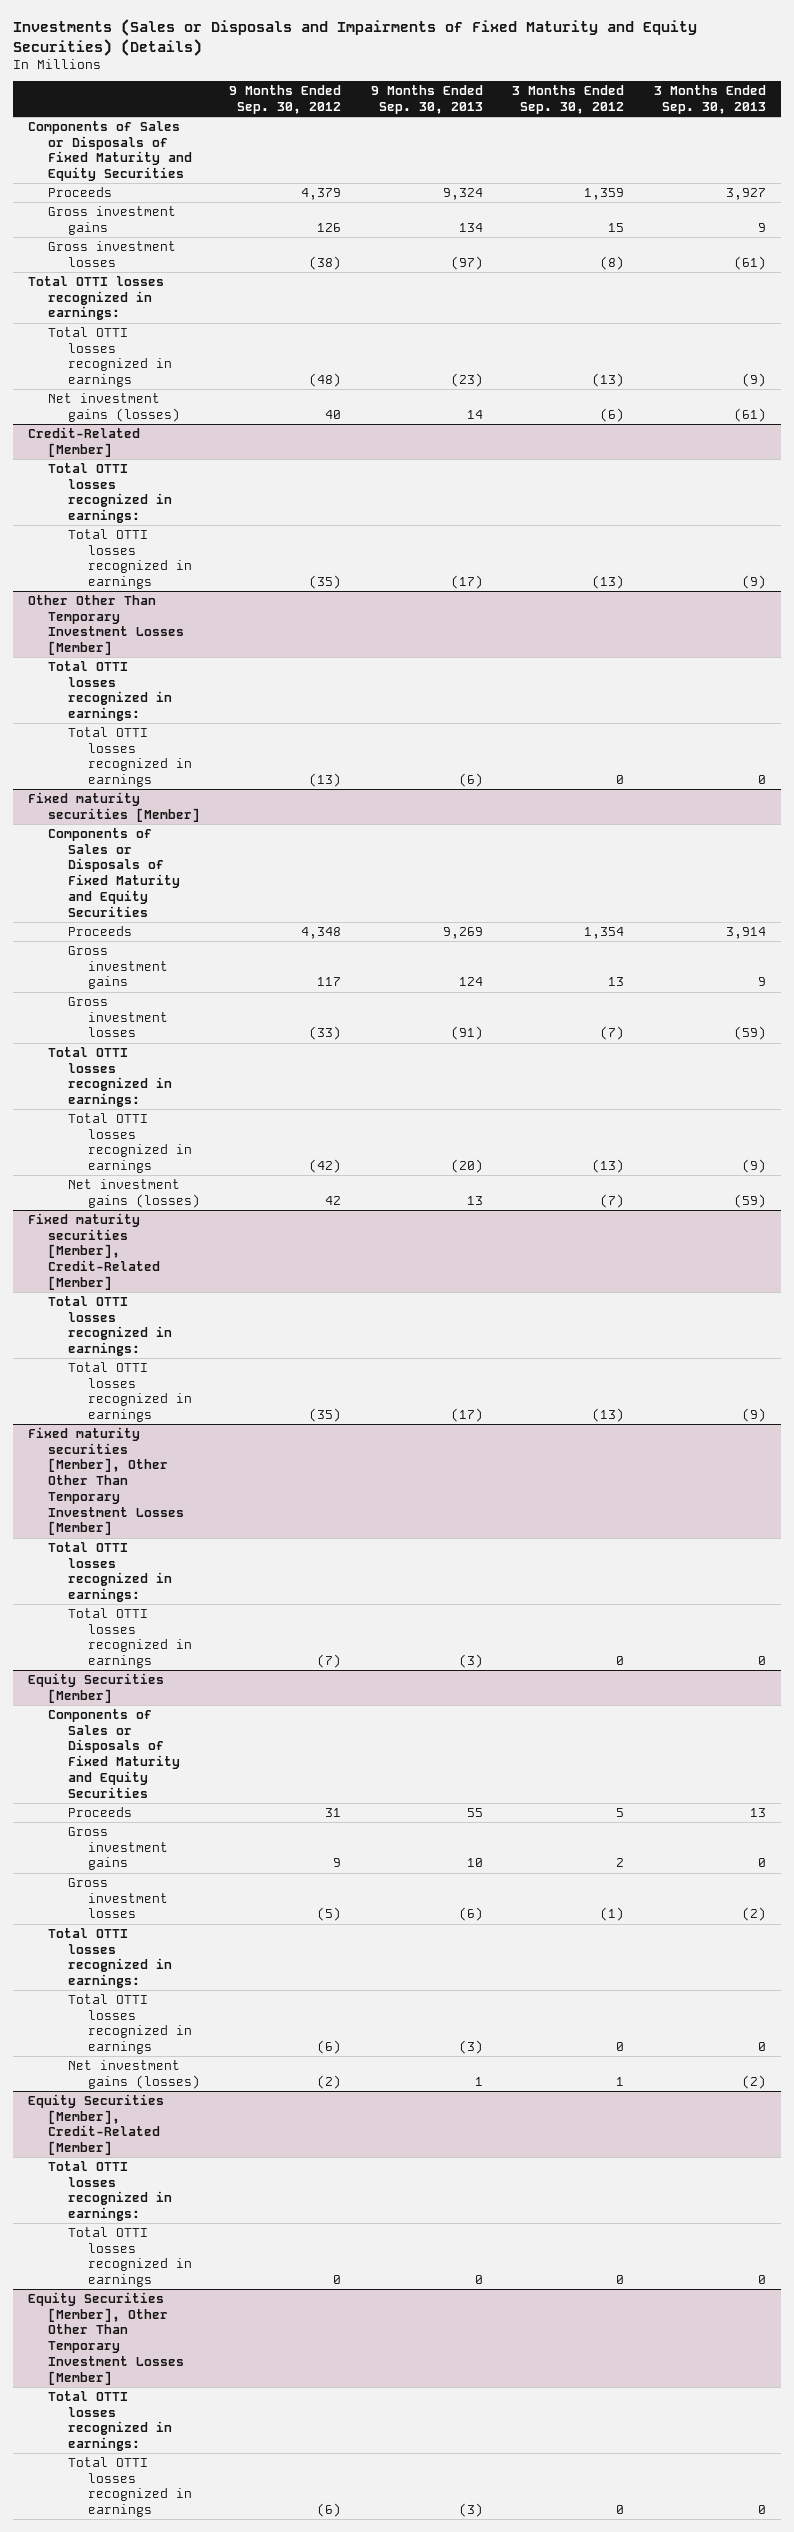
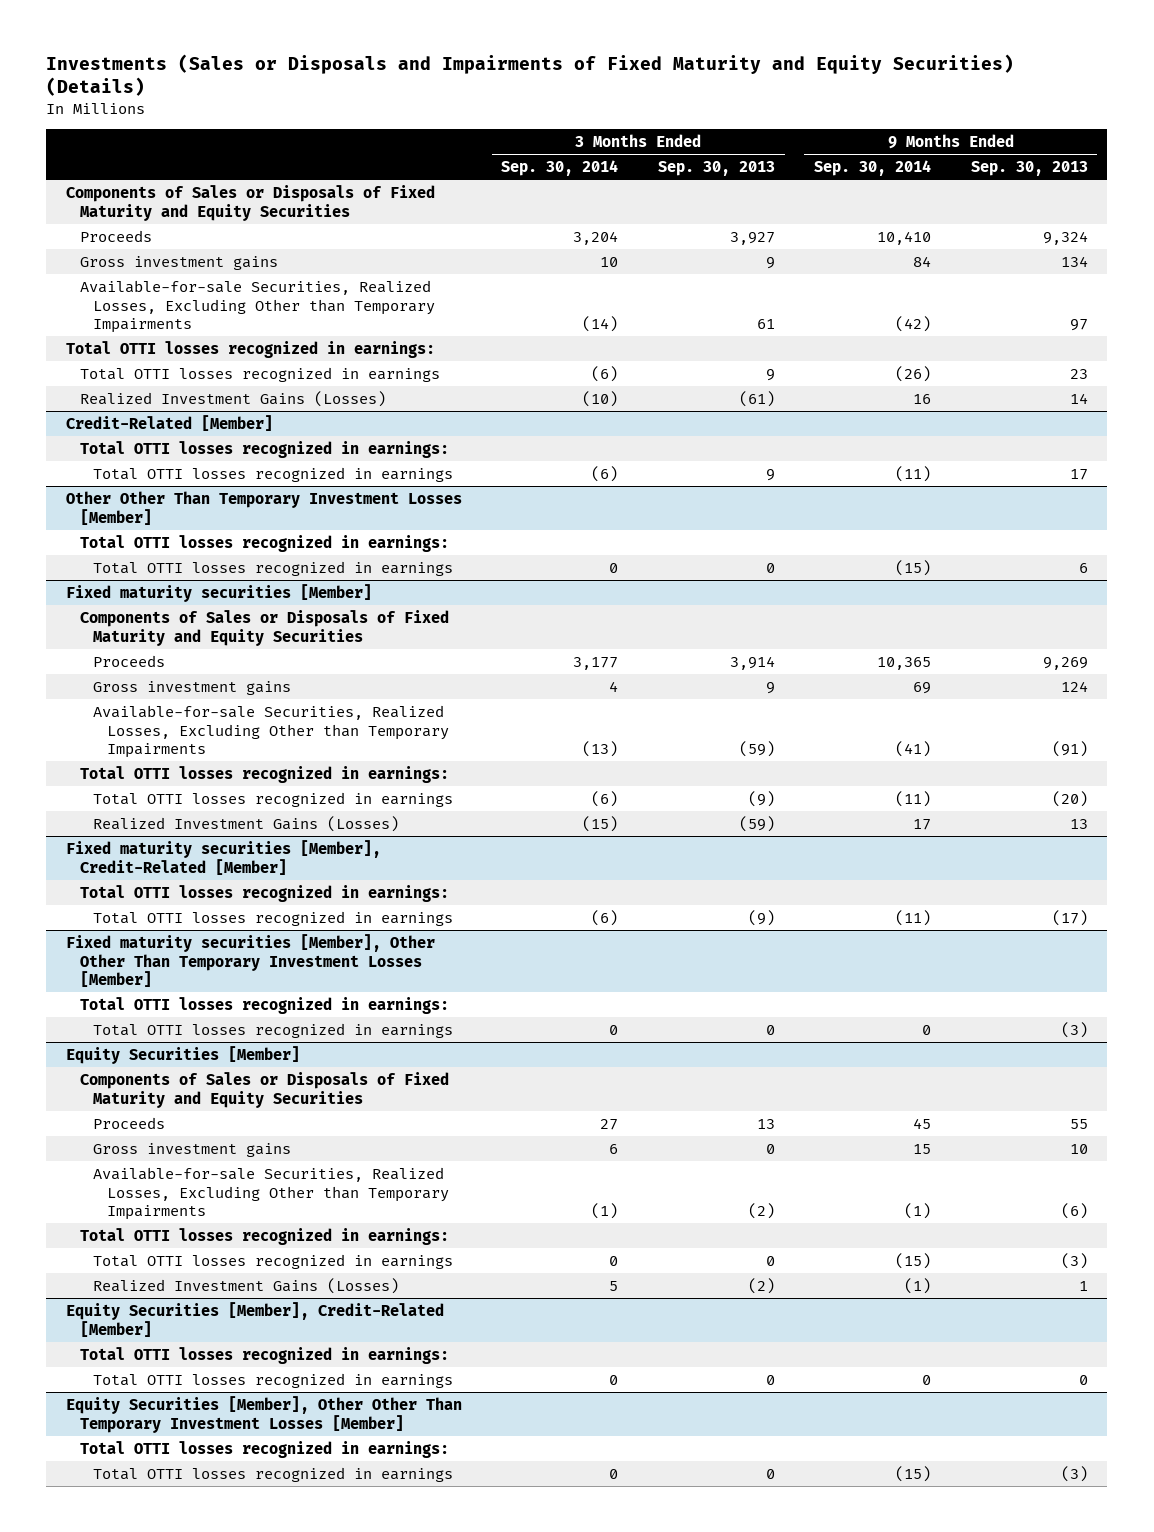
- | 9 Months Ended Sep. 30, 2012 | 9 Months Ended Sep. 30, 2013 | 3 Months Ended Sep. 30, 2012 | 3 Months Ended Sep. 30, 2013
+ | 3 Months Ended Sep. 30, 2014 | 3 Months Ended Sep. 30, 2013 | 9 Months Ended Sep. 30, 2014 | 9 Months Ended Sep. 30, 2013
- Gross investment losses | (38) | (97) | (8) | (61)
+ Available-for-sale Securities, Realized Losses, Excluding Other than Temporary Impairments | (14) | 61 | (42) | 97
- Total OTTI losses recognized in earnings | (48) | (23) | (13) | (9)
- Net investment gains (losses) | 40 | 14 | (6) | (61)
+ Total OTTI losses recognized in earnings | (6) | 9 | (26) | 23
+ Realized Investment Gains (Losses) | (10) | (61) | 16 | 14
@ Credit-Related [Member]
- Total OTTI losses recognized in earnings | (35) | (17) | (13) | (9)
+ Total OTTI losses recognized in earnings | (6) | 9 | (11) | 17
@ Other Other Than Temporary Investment Losses [Member]
- Total OTTI losses recognized in earnings | (13) | (6) | 0 | 0
+ Total OTTI losses recognized in earnings | 0 | 0 | (15) | 6
@ Fixed maturity securities [Member]
- Gross investment losses | (33) | (91) | (7) | (59)
+ Available-for-sale Securities, Realized Losses, Excluding Other than Temporary Impairments | (13) | (59) | (41) | (91)
- Net investment gains (losses) | 42 | 13 | (7) | (59)
+ Realized Investment Gains (Losses) | (15) | (59) | 17 | 13
@ Equity Securities [Member]
- Gross investment losses | (5) | (6) | (1) | (2)
+ Available-for-sale Securities, Realized Losses, Excluding Other than Temporary Impairments | (1) | (2) | (1) | (6)
- Net investment gains (losses) | (2) | 1 | 1 | (2)
+ Realized Investment Gains (Losses) | 5 | (2) | (1) | 1

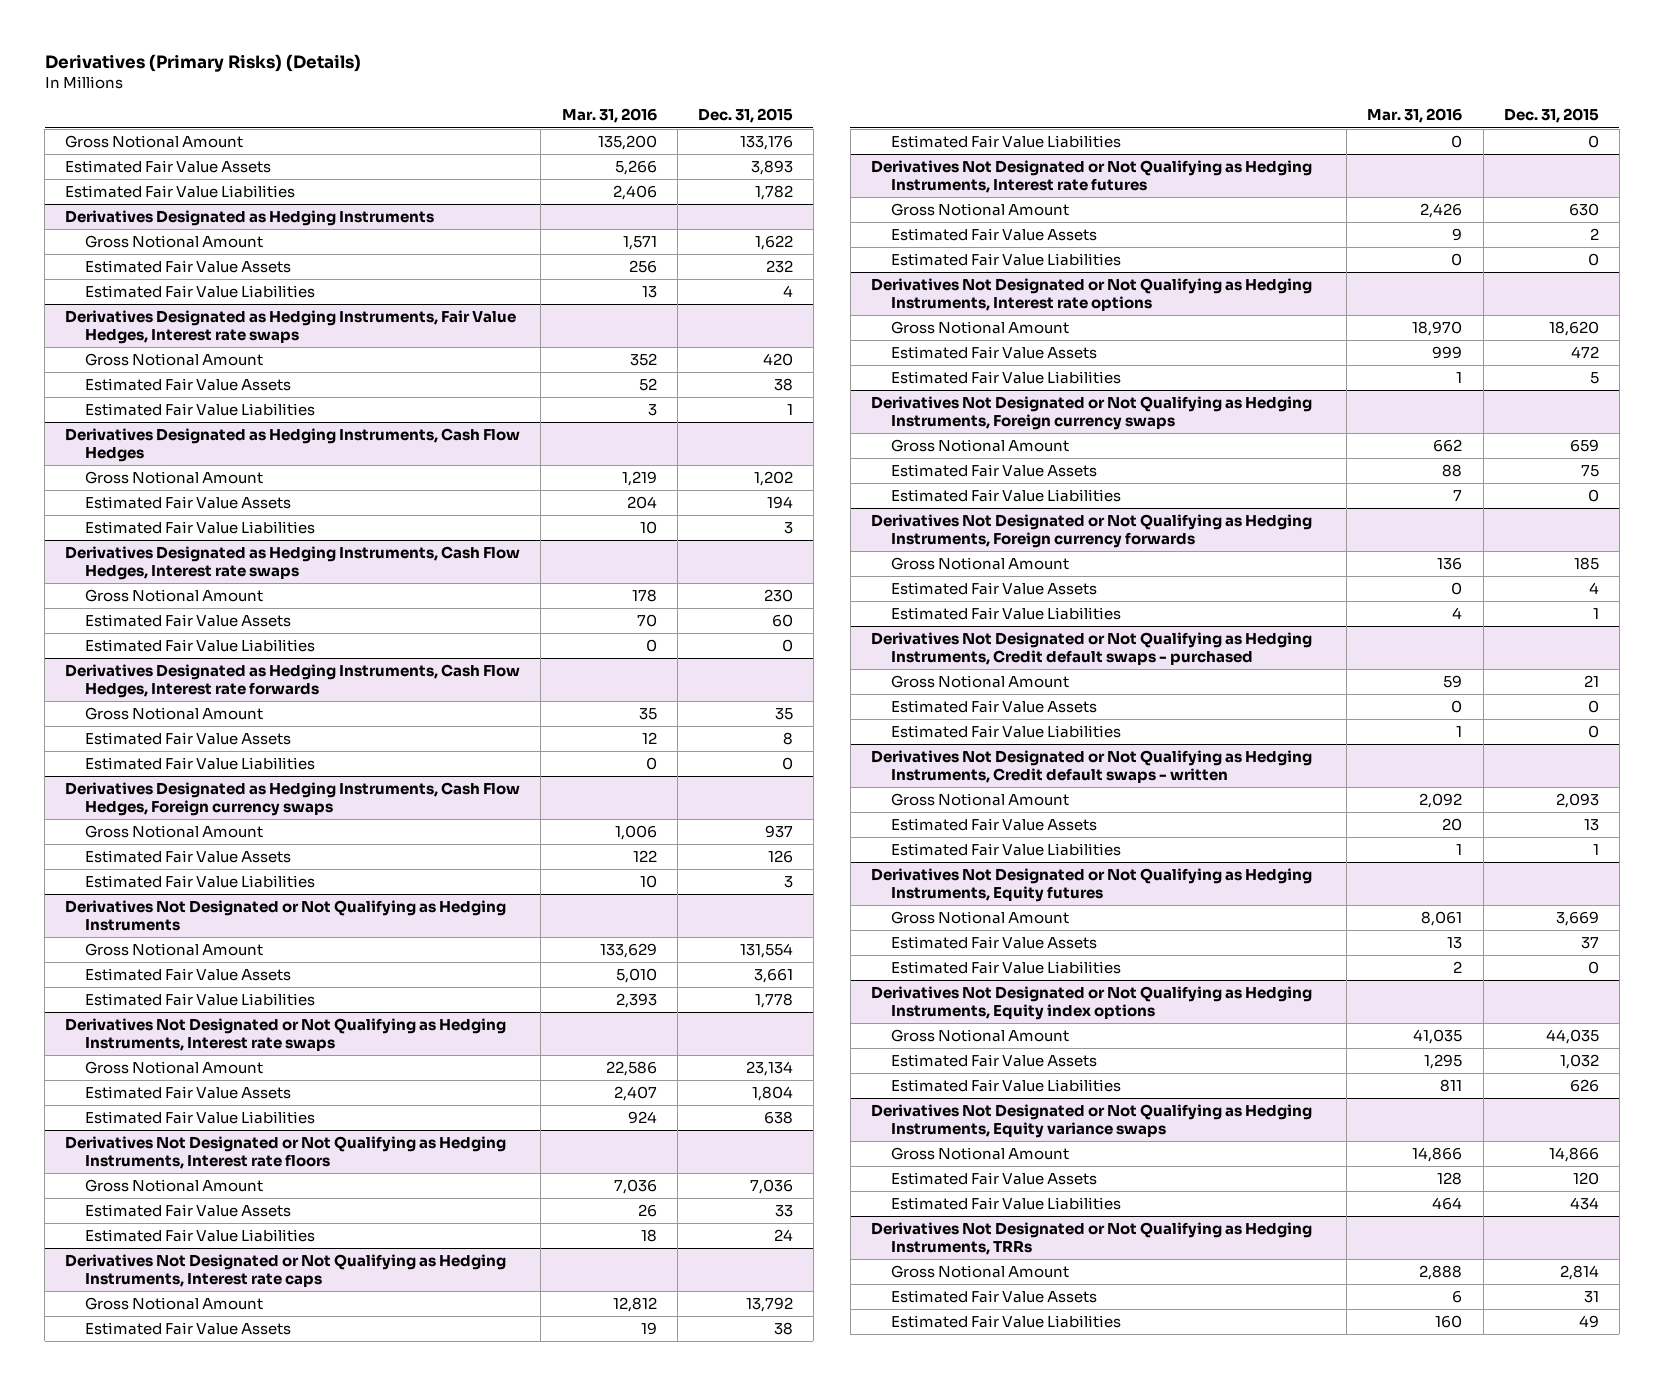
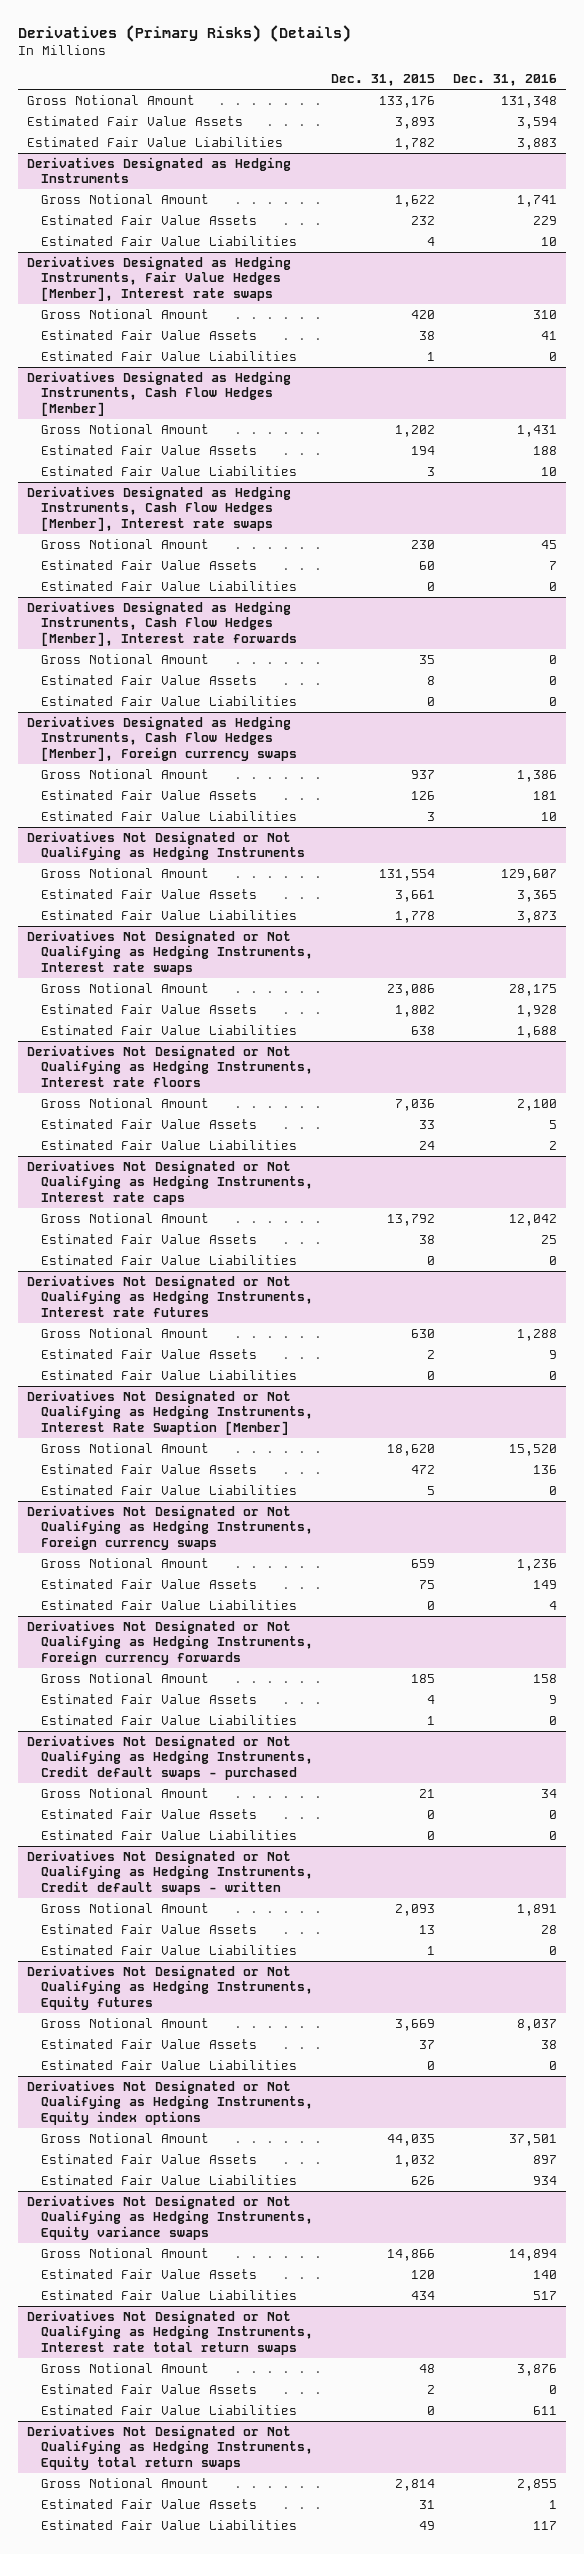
- | Mar. 31, 2016 | Dec. 31, 2015
+ | Dec. 31, 2015 | Dec. 31, 2016
- Derivatives Designated as Hedging Instruments, Fair Value Hedges, Interest rate swaps
+ Derivatives Designated as Hedging Instruments, Fair Value Hedges [Member], Interest rate swaps
- Derivatives Designated as Hedging Instruments, Cash Flow Hedges
+ Derivatives Designated as Hedging Instruments, Cash Flow Hedges [Member]
- Derivatives Designated as Hedging Instruments, Cash Flow Hedges, Interest rate swaps
+ Derivatives Designated as Hedging Instruments, Cash Flow Hedges [Member], Interest rate swaps
- Derivatives Designated as Hedging Instruments, Cash Flow Hedges, Interest rate forwards
+ Derivatives Designated as Hedging Instruments, Cash Flow Hedges [Member], Interest rate forwards
- Derivatives Designated as Hedging Instruments, Cash Flow Hedges, Foreign currency swaps
+ Derivatives Designated as Hedging Instruments, Cash Flow Hedges [Member], Foreign currency swaps
@ Derivatives Not Designated or Not Qualifying as Hedging Instruments, Interest rate swaps
- Gross Notional Amount | 22,586 | 23,134
- Estimated Fair Value Assets | 2,407 | 1,804
+ Gross Notional Amount | 23,086 | 28,175
+ Estimated Fair Value Assets | 1,802 | 1,928
- Derivatives Not Designated or Not Qualifying as Hedging Instruments, Interest rate options
+ Derivatives Not Designated or Not Qualifying as Hedging Instruments, Interest Rate Swaption [Member]
- Derivatives Not Designated or Not Qualifying as Hedging Instruments, TRRs
+ Derivatives Not Designated or Not Qualifying as Hedging Instruments, Interest rate total return swaps
+ Gross Notional Amount | 48 | 3,876
+ Estimated Fair Value Assets | 2 | 0
+ Estimated Fair Value Liabilities | 0 | 611
+ Derivatives Not Designated or Not Qualifying as Hedging Instruments, Equity total return swaps

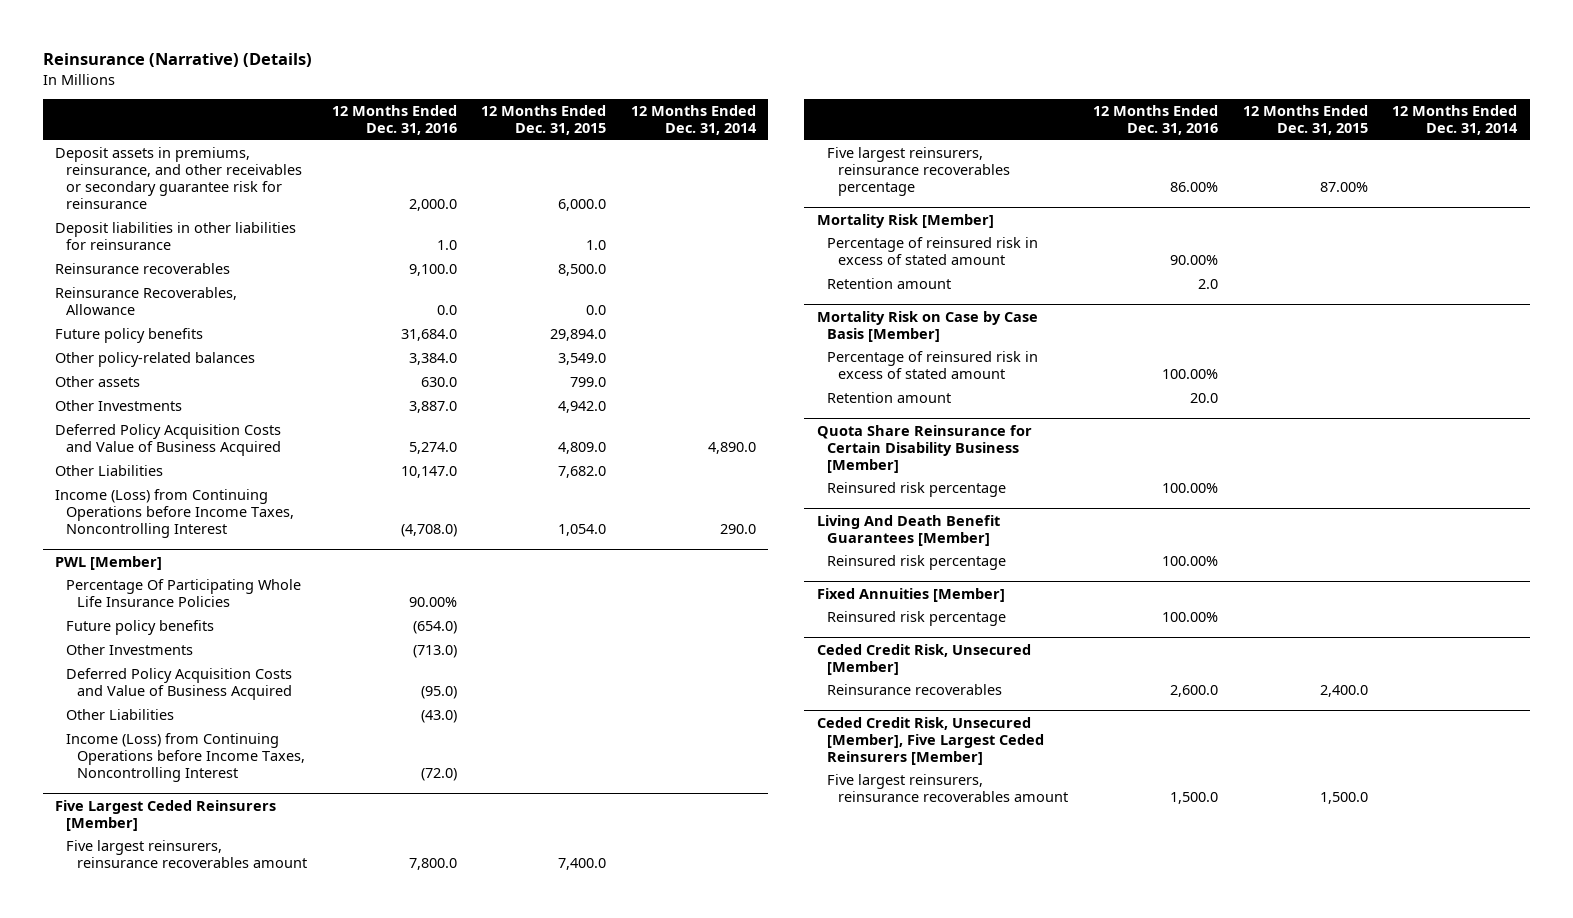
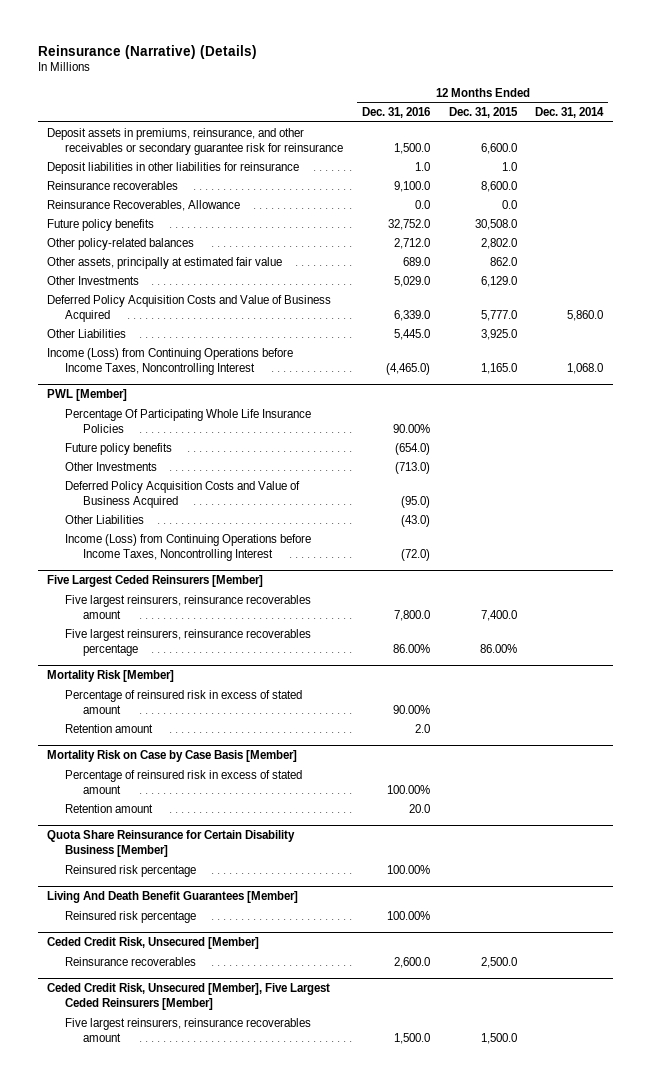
- Deposit assets in premiums, reinsurance, and other receivables or secondary guarantee risk for reinsurance | 2,000.0 | 6,000.0 |
+ Deposit assets in premiums, reinsurance, and other receivables or secondary guarantee risk for reinsurance | 1,500.0 | 6,600.0 |
- Reinsurance recoverables | 9,100.0 | 8,500.0 |
+ Reinsurance recoverables | 9,100.0 | 8,600.0 |
- Future policy benefits | 31,684.0 | 29,894.0 |
- Other policy-related balances | 3,384.0 | 3,549.0 |
- Other assets | 630.0 | 799.0 |
- Other Investments | 3,887.0 | 4,942.0 |
- Deferred Policy Acquisition Costs and Value of Business Acquired | 5,274.0 | 4,809.0 | 4,890.0
- Other Liabilities | 10,147.0 | 7,682.0 |
- Income (Loss) from Continuing Operations before Income Taxes, Noncontrolling Interest | (4,708.0) | 1,054.0 | 290.0
+ Future policy benefits | 32,752.0 | 30,508.0 |
+ Other policy-related balances | 2,712.0 | 2,802.0 |
+ Other assets, principally at estimated fair value | 689.0 | 862.0 |
+ Other Investments | 5,029.0 | 6,129.0 |
+ Deferred Policy Acquisition Costs and Value of Business Acquired | 6,339.0 | 5,777.0 | 5,860.0
+ Other Liabilities | 5,445.0 | 3,925.0 |
+ Income (Loss) from Continuing Operations before Income Taxes, Noncontrolling Interest | (4,465.0) | 1,165.0 | 1,068.0
@ Five Largest Ceded Reinsurers [Member]
- Five largest reinsurers, reinsurance recoverables percentage | 86.00% | 87.00% |
+ Five largest reinsurers, reinsurance recoverables percentage | 86.00% | 86.00% |
- Fixed Annuities [Member]
- Reinsured risk percentage | 100.00% | |
@ Ceded Credit Risk, Unsecured [Member]
- Reinsurance recoverables | 2,600.0 | 2,400.0 |
+ Reinsurance recoverables | 2,600.0 | 2,500.0 |

